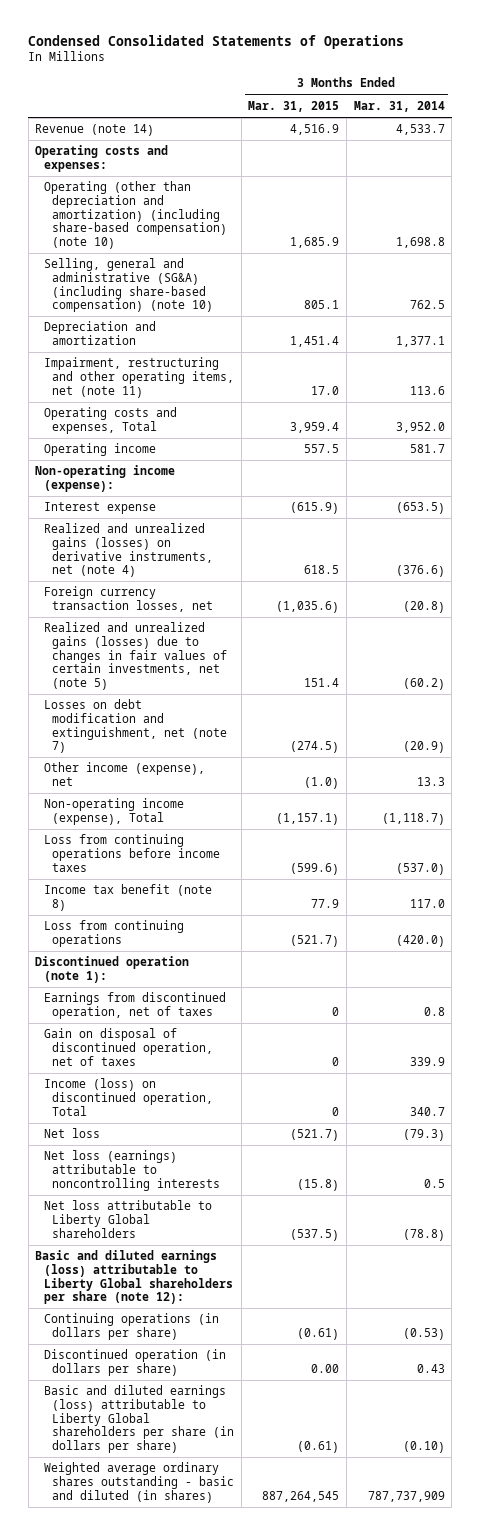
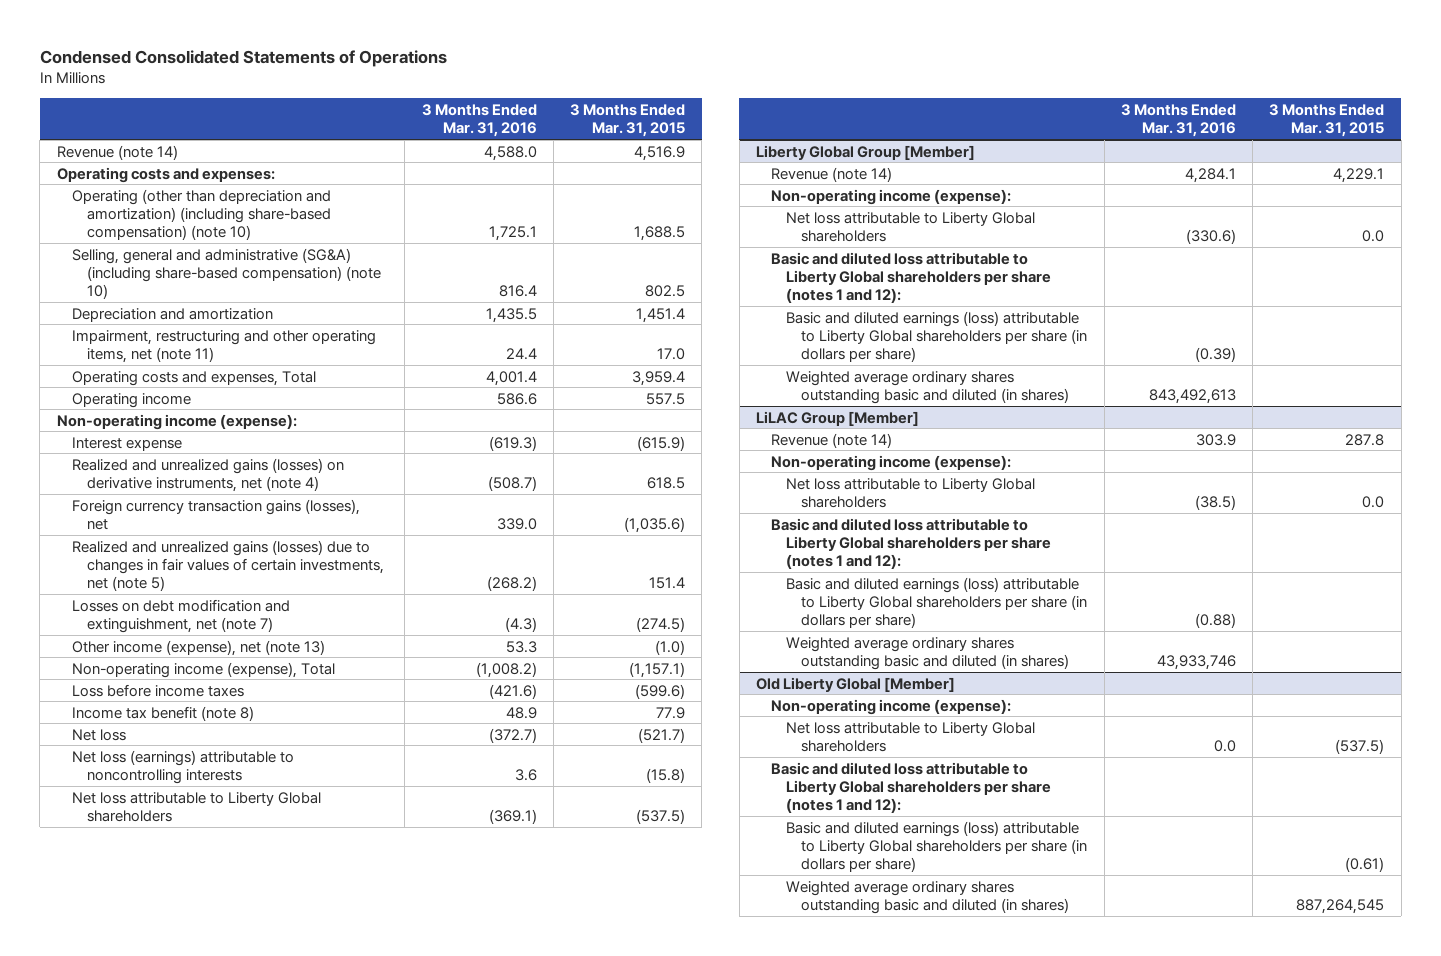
- | 3 Months Ended Mar. 31, 2015 | 3 Months Ended Mar. 31, 2014
+ | 3 Months Ended Mar. 31, 2016 | 3 Months Ended Mar. 31, 2015
- Operating (other than depreciation and amortization) (including share-based compensation) (note 10) | 1,685.9 | 1,698.8
- Selling, general and administrative (SG&A) (including share-based compensation) (note 10) | 805.1 | 762.5
+ Operating (other than depreciation and amortization) (including share-based compensation) (note 10) | 1,725.1 | 1,688.5
+ Selling, general and administrative (SG&A) (including share-based compensation) (note 10) | 816.4 | 802.5
- Foreign currency transaction losses, net | (1,035.6) | (20.8)
+ Foreign currency transaction gains (losses), net | 339.0 | (1,035.6)
- Other income (expense), net | (1.0) | 13.3
+ Other income (expense), net (note 13) | 53.3 | (1.0)
- Loss from continuing operations before income taxes | (599.6) | (537.0)
+ Loss before income taxes | (421.6) | (599.6)
- Loss from continuing operations | (521.7) | (420.0)
- Discontinued operation (note 1):
- Earnings from discontinued operation, net of taxes | 0 | 0.8
- Gain on disposal of discontinued operation, net of taxes | 0 | 339.9
- Income (loss) on discontinued operation, Total | 0 | 340.7
- Basic and diluted earnings (loss) attributable to Liberty Global shareholders per share (note 12):
- Continuing operations (in dollars per share) | (0.61) | (0.53)
- Discontinued operation (in dollars per share) | 0.00 | 0.43
+ Liberty Global Group [Member]
+ Revenue (note 14) | 4,284.1 | 4,229.1
+ Non-operating income (expense):
+ Net loss attributable to Liberty Global shareholders | (330.6) | 0.0
+ Basic and diluted loss attributable to Liberty Global shareholders per share (notes 1 and 12):
+ Basic and diluted earnings (loss) attributable to Liberty Global shareholders per share (in dollars per share) | (0.39) |
+ Weighted average ordinary shares outstanding basic and diluted (in shares) | 843,492,613 |
+ LiLAC Group [Member]
+ Revenue (note 14) | 303.9 | 287.8
+ Non-operating income (expense):
+ Net loss attributable to Liberty Global shareholders | (38.5) | 0.0
+ Basic and diluted loss attributable to Liberty Global shareholders per share (notes 1 and 12):
+ Basic and diluted earnings (loss) attributable to Liberty Global shareholders per share (in dollars per share) | (0.88) |
+ Weighted average ordinary shares outstanding basic and diluted (in shares) | 43,933,746 |
+ Old Liberty Global [Member]
+ Non-operating income (expense):
+ Net loss attributable to Liberty Global shareholders | 0.0 | (537.5)
+ Basic and diluted loss attributable to Liberty Global shareholders per share (notes 1 and 12):
- Weighted average ordinary shares outstanding - basic and diluted (in shares) | 887,264,545 | 787,737,909
+ Weighted average ordinary shares outstanding basic and diluted (in shares) | | 887,264,545

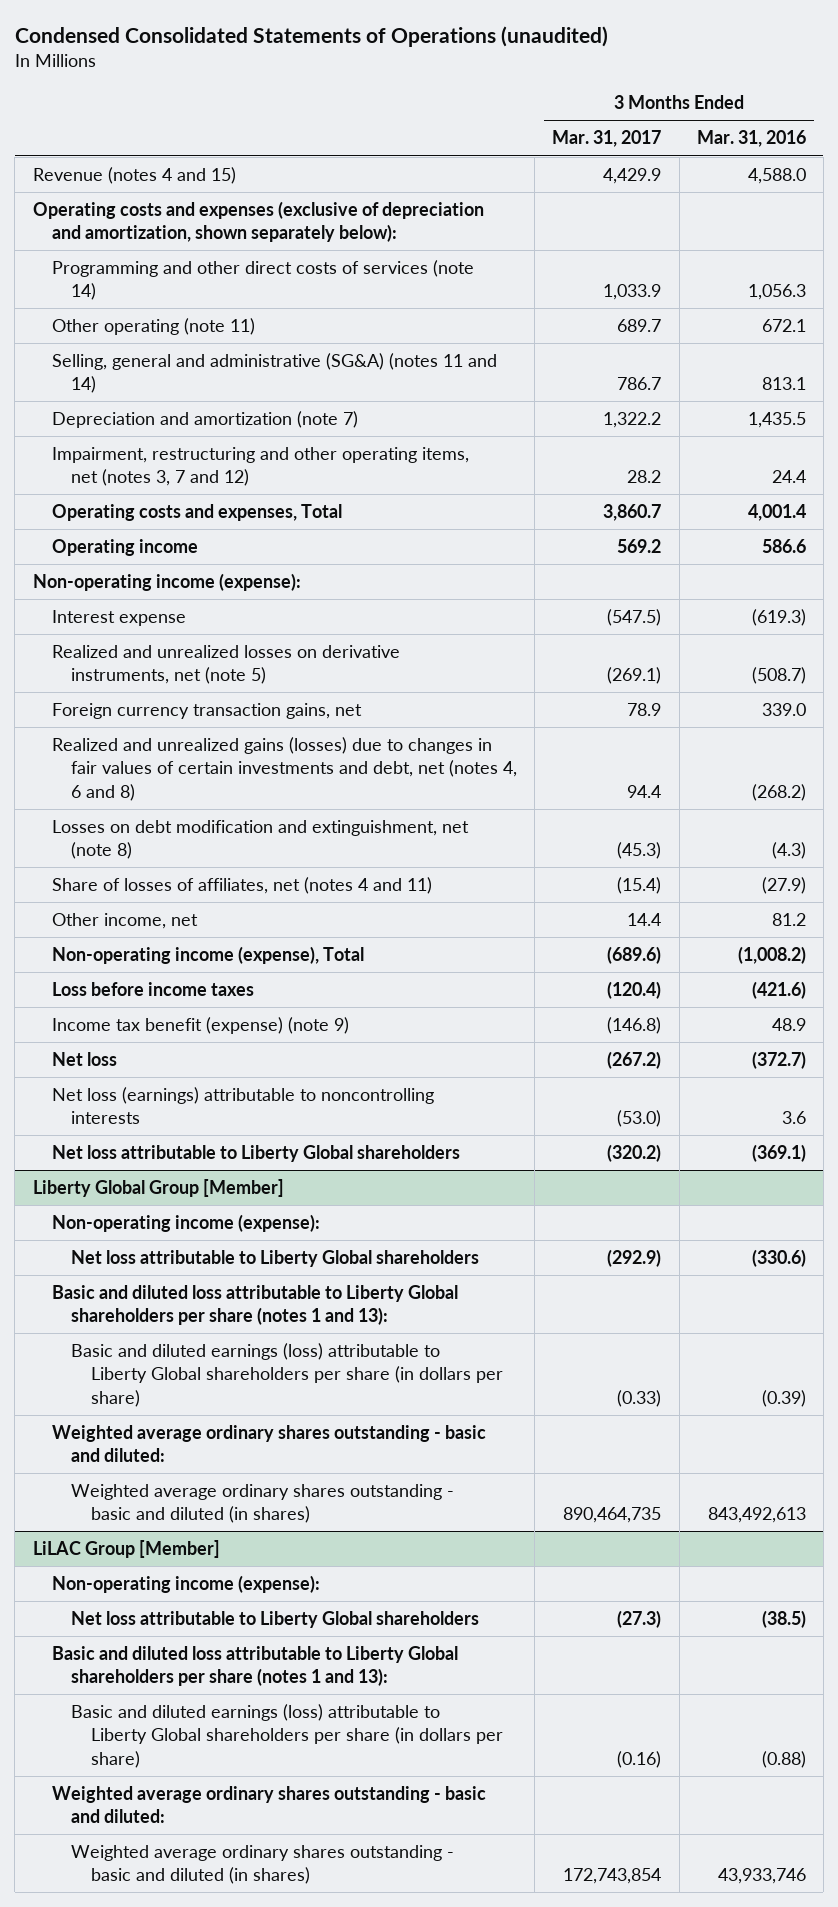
- Condensed Consolidated Statements of Operations
+ Condensed Consolidated Statements of Operations (unaudited)
- | 3 Months Ended Mar. 31, 2016 | 3 Months Ended Mar. 31, 2015
+ | 3 Months Ended Mar. 31, 2017 | 3 Months Ended Mar. 31, 2016
- Revenue (note 14) | 4,588.0 | 4,516.9
- Operating costs and expenses:
- Operating (other than depreciation and amortization) (including share-based compensation) (note 10) | 1,725.1 | 1,688.5
- Selling, general and administrative (SG&A) (including share-based compensation) (note 10) | 816.4 | 802.5
- Depreciation and amortization | 1,435.5 | 1,451.4
- Impairment, restructuring and other operating items, net (note 11) | 24.4 | 17.0
+ Revenue (notes 4 and 15) | 4,429.9 | 4,588.0
+ Operating costs and expenses (exclusive of depreciation and amortization, shown separately below):
+ Programming and other direct costs of services (note 14) | 1,033.9 | 1,056.3
+ Other operating (note 11) | 689.7 | 672.1
+ Selling, general and administrative (SG&A) (notes 11 and 14) | 786.7 | 813.1
+ Depreciation and amortization (note 7) | 1,322.2 | 1,435.5
+ Impairment, restructuring and other operating items, net (notes 3, 7 and 12) | 28.2 | 24.4
- Realized and unrealized gains (losses) on derivative instruments, net (note 4) | (508.7) | 618.5
- Foreign currency transaction gains (losses), net | 339.0 | (1,035.6)
- Realized and unrealized gains (losses) due to changes in fair values of certain investments, net (note 5) | (268.2) | 151.4
- Losses on debt modification and extinguishment, net (note 7) | (4.3) | (274.5)
- Other income (expense), net (note 13) | 53.3 | (1.0)
+ Realized and unrealized losses on derivative instruments, net (note 5) | (269.1) | (508.7)
+ Foreign currency transaction gains, net | 78.9 | 339.0
+ Realized and unrealized gains (losses) due to changes in fair values of certain investments and debt, net (notes 4, 6 and 8) | 94.4 | (268.2)
+ Losses on debt modification and extinguishment, net (note 8) | (45.3) | (4.3)
+ Share of losses of affiliates, net (notes 4 and 11) | (15.4) | (27.9)
+ Other income, net | 14.4 | 81.2
- Income tax benefit (note 8) | 48.9 | 77.9
+ Income tax benefit (expense) (note 9) | (146.8) | 48.9
@ Liberty Global Group [Member]
- Revenue (note 14) | 4,284.1 | 4,229.1
- Basic and diluted loss attributable to Liberty Global shareholders per share (notes 1 and 12):
+ Basic and diluted loss attributable to Liberty Global shareholders per share (notes 1 and 13):
- Weighted average ordinary shares outstanding basic and diluted (in shares) | 843,492,613 |
+ Weighted average ordinary shares outstanding - basic and diluted:
+ Weighted average ordinary shares outstanding - basic and diluted (in shares) | 890,464,735 | 843,492,613
@ LiLAC Group [Member]
- Revenue (note 14) | 303.9 | 287.8
- Basic and diluted loss attributable to Liberty Global shareholders per share (notes 1 and 12):
+ Basic and diluted loss attributable to Liberty Global shareholders per share (notes 1 and 13):
- Weighted average ordinary shares outstanding basic and diluted (in shares) | 43,933,746 |
- Old Liberty Global [Member]
- Non-operating income (expense):
- Net loss attributable to Liberty Global shareholders | 0.0 | (537.5)
- Basic and diluted loss attributable to Liberty Global shareholders per share (notes 1 and 12):
- Basic and diluted earnings (loss) attributable to Liberty Global shareholders per share (in dollars per share) | | (0.61)
- Weighted average ordinary shares outstanding basic and diluted (in shares) | | 887,264,545
@ LiLAC Group [Member]
+ Weighted average ordinary shares outstanding - basic and diluted:
+ Weighted average ordinary shares outstanding - basic and diluted (in shares) | 172,743,854 | 43,933,746

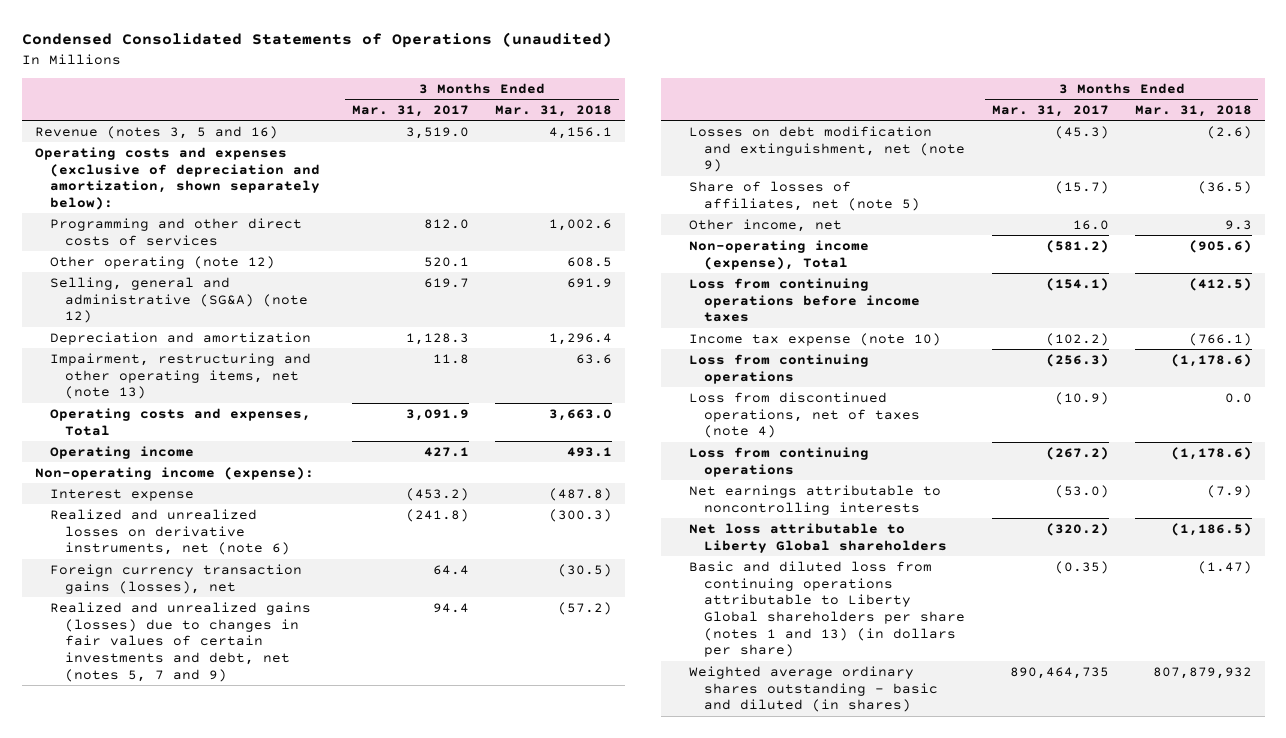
- | 3 Months Ended Mar. 31, 2017 | 3 Months Ended Mar. 31, 2016
+ | 3 Months Ended Mar. 31, 2017 | 3 Months Ended Mar. 31, 2018
- Revenue (notes 4 and 15) | 4,429.9 | 4,588.0
+ Revenue (notes 3, 5 and 16) | 3,519.0 | 4,156.1
- Programming and other direct costs of services (note 14) | 1,033.9 | 1,056.3
- Other operating (note 11) | 689.7 | 672.1
- Selling, general and administrative (SG&A) (notes 11 and 14) | 786.7 | 813.1
- Depreciation and amortization (note 7) | 1,322.2 | 1,435.5
- Impairment, restructuring and other operating items, net (notes 3, 7 and 12) | 28.2 | 24.4
- Operating costs and expenses, Total | 3,860.7 | 4,001.4
- Operating income | 569.2 | 586.6
+ Programming and other direct costs of services | 812.0 | 1,002.6
+ Other operating (note 12) | 520.1 | 608.5
+ Selling, general and administrative (SG&A) (note 12) | 619.7 | 691.9
+ Depreciation and amortization | 1,128.3 | 1,296.4
+ Impairment, restructuring and other operating items, net (note 13) | 11.8 | 63.6
+ Operating costs and expenses, Total | 3,091.9 | 3,663.0
+ Operating income | 427.1 | 493.1
- Interest expense | (547.5) | (619.3)
- Realized and unrealized losses on derivative instruments, net (note 5) | (269.1) | (508.7)
- Foreign currency transaction gains, net | 78.9 | 339.0
- Realized and unrealized gains (losses) due to changes in fair values of certain investments and debt, net (notes 4, 6 and 8) | 94.4 | (268.2)
- Losses on debt modification and extinguishment, net (note 8) | (45.3) | (4.3)
- Share of losses of affiliates, net (notes 4 and 11) | (15.4) | (27.9)
- Other income, net | 14.4 | 81.2
- Non-operating income (expense), Total | (689.6) | (1,008.2)
- Loss before income taxes | (120.4) | (421.6)
- Income tax benefit (expense) (note 9) | (146.8) | 48.9
- Net loss | (267.2) | (372.7)
- Net loss (earnings) attributable to noncontrolling interests | (53.0) | 3.6
+ Interest expense | (453.2) | (487.8)
+ Realized and unrealized losses on derivative instruments, net (note 6) | (241.8) | (300.3)
+ Foreign currency transaction gains (losses), net | 64.4 | (30.5)
+ Realized and unrealized gains (losses) due to changes in fair values of certain investments and debt, net (notes 5, 7 and 9) | 94.4 | (57.2)
+ Losses on debt modification and extinguishment, net (note 9) | (45.3) | (2.6)
+ Share of losses of affiliates, net (note 5) | (15.7) | (36.5)
+ Other income, net | 16.0 | 9.3
+ Non-operating income (expense), Total | (581.2) | (905.6)
+ Loss from continuing operations before income taxes | (154.1) | (412.5)
+ Income tax expense (note 10) | (102.2) | (766.1)
+ Loss from continuing operations | (256.3) | (1,178.6)
+ Loss from discontinued operations, net of taxes (note 4) | (10.9) | 0.0
+ Loss from continuing operations | (267.2) | (1,178.6)
+ Net earnings attributable to noncontrolling interests | (53.0) | (7.9)
- Liberty Global Group [Member]
- Non-operating income (expense):
- Net loss attributable to Liberty Global shareholders | (292.9) | (330.6)
- Basic and diluted loss attributable to Liberty Global shareholders per share (notes 1 and 13):
- Basic and diluted earnings (loss) attributable to Liberty Global shareholders per share (in dollars per share) | (0.33) | (0.39)
- Weighted average ordinary shares outstanding - basic and diluted:
+ Basic and diluted loss from continuing operations attributable to Liberty Global shareholders per share (notes 1 and 13) (in dollars per share) | (0.35) | (1.47)
- LiLAC Group [Member]
- Non-operating income (expense):
- Net loss attributable to Liberty Global shareholders | (27.3) | (38.5)
- Basic and diluted loss attributable to Liberty Global shareholders per share (notes 1 and 13):
- Basic and diluted earnings (loss) attributable to Liberty Global shareholders per share (in dollars per share) | (0.16) | (0.88)
- Weighted average ordinary shares outstanding - basic and diluted:
- Weighted average ordinary shares outstanding - basic and diluted (in shares) | 172,743,854 | 43,933,746

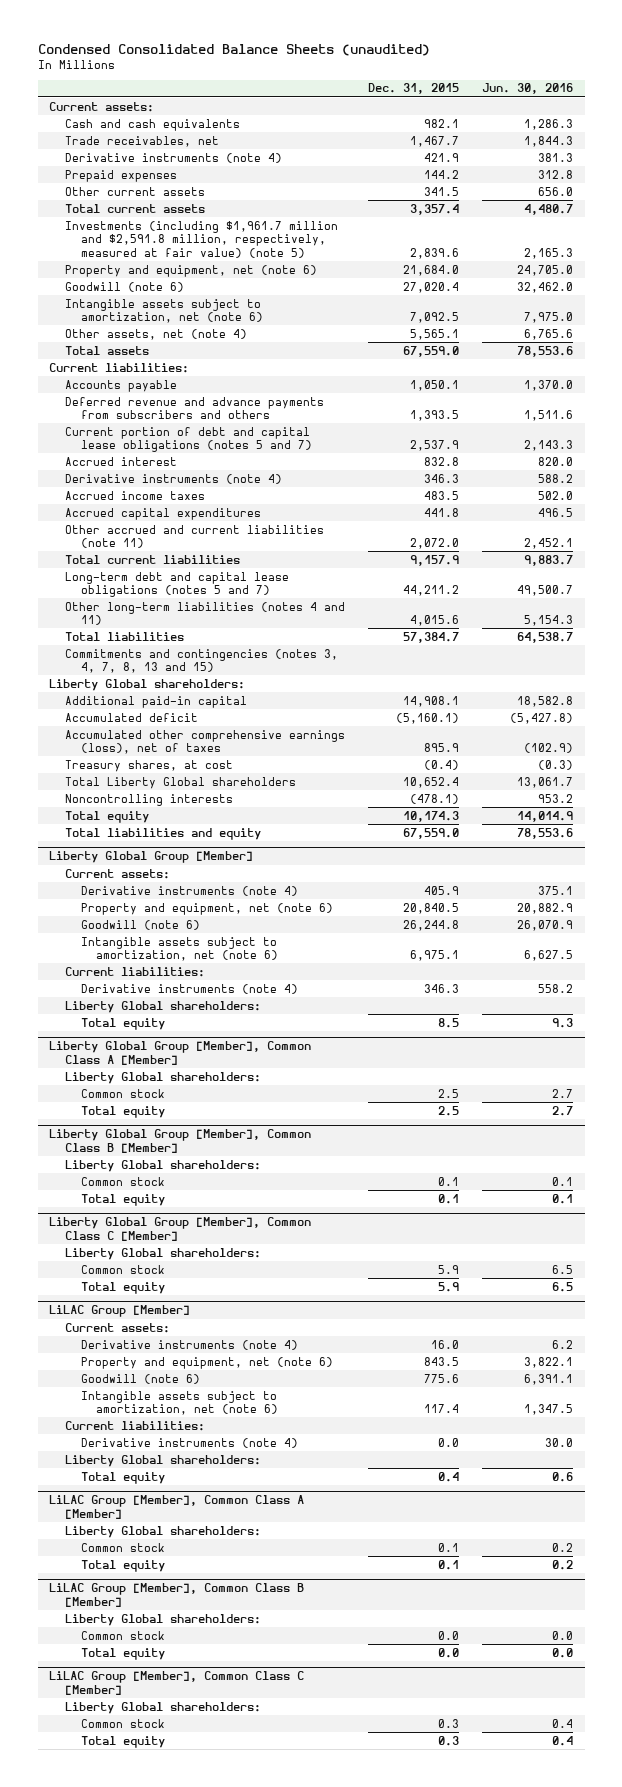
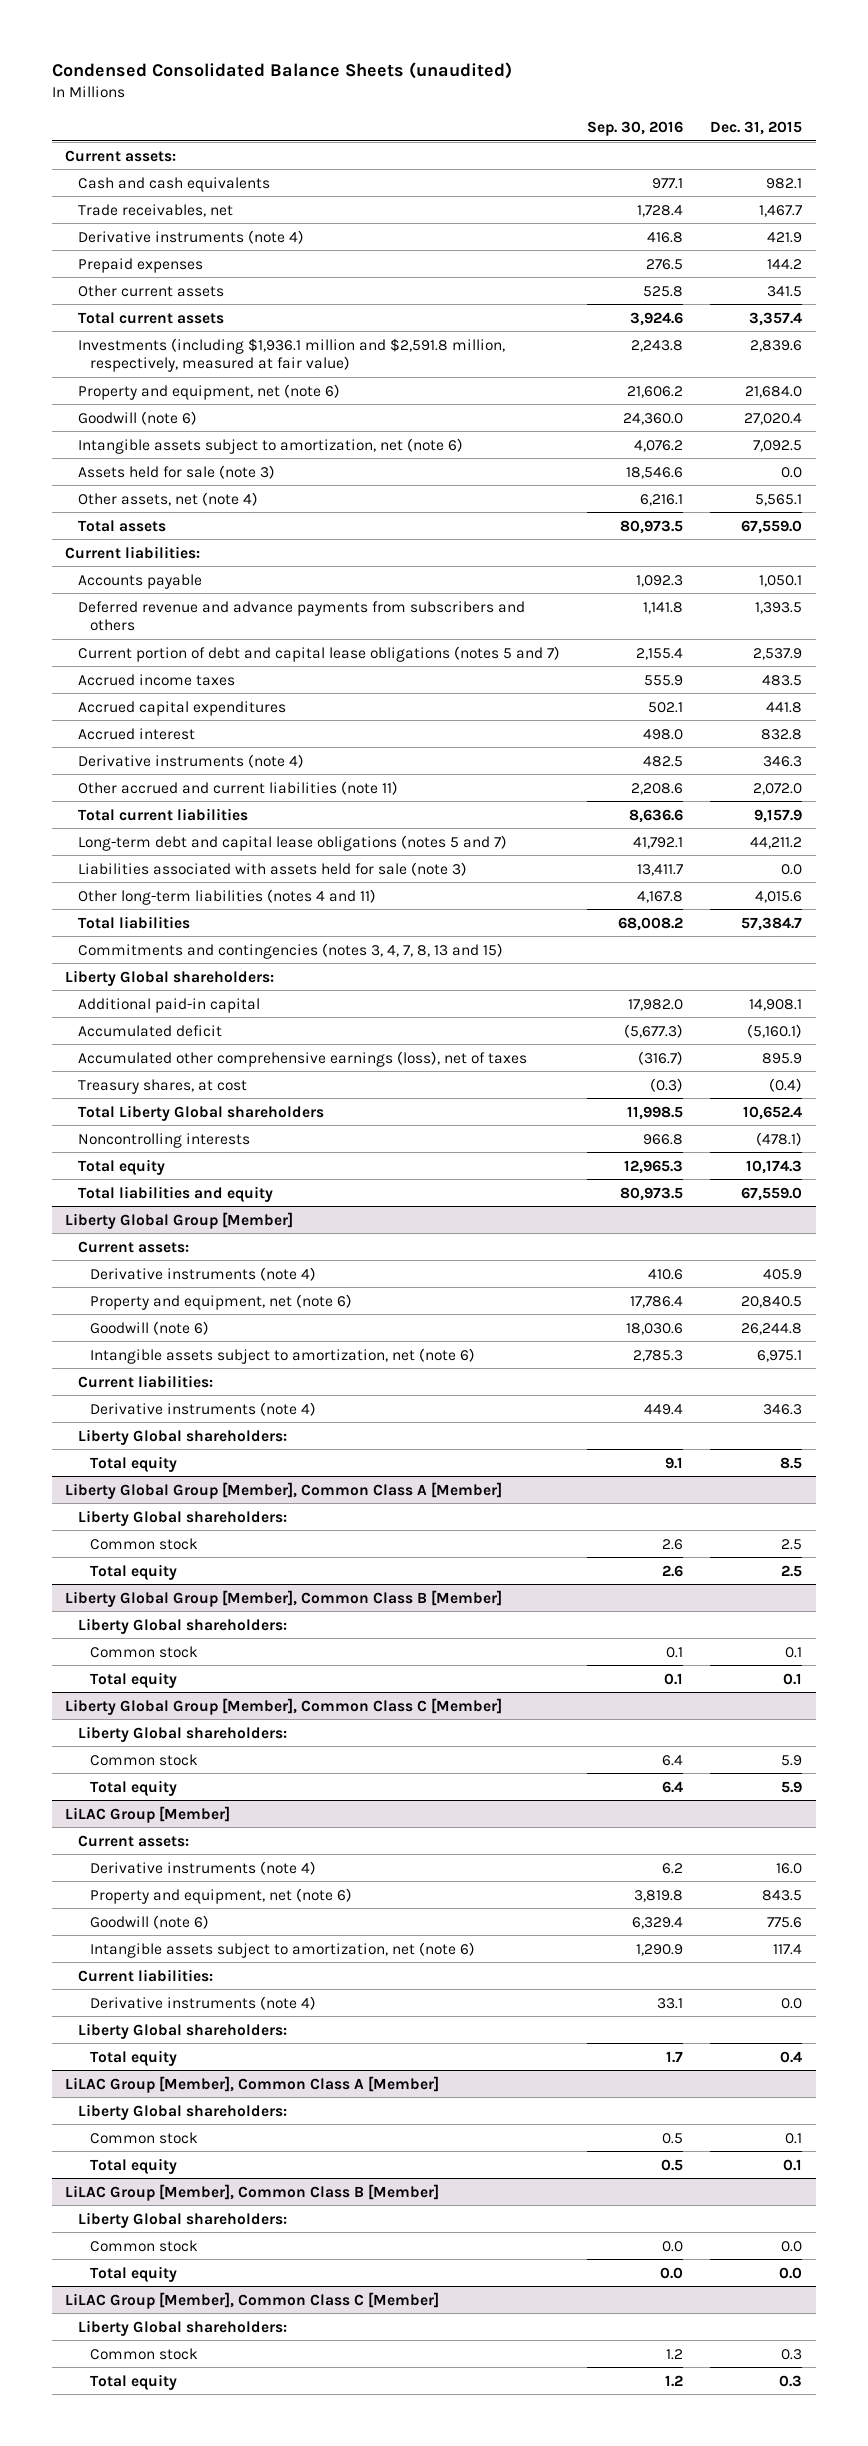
- | Dec. 31, 2015 | Jun. 30, 2016
+ | Sep. 30, 2016 | Dec. 31, 2015
- Investments (including $1,961.7 million and $2,591.8 million, respectively, measured at fair value) (note 5) | 2,839.6 | 2,165.3
+ Investments (including $1,936.1 million and $2,591.8 million, respectively, measured at fair value) | 2,243.8 | 2,839.6
+ Assets held for sale (note 3) | 18,546.6 | 0.0
moved down: Accrued interest | 498.0 | 832.8
moved down: Derivative instruments (note 4) | 482.5 | 346.3
+ Liabilities associated with assets held for sale (note 3) | 13,411.7 | 0.0

